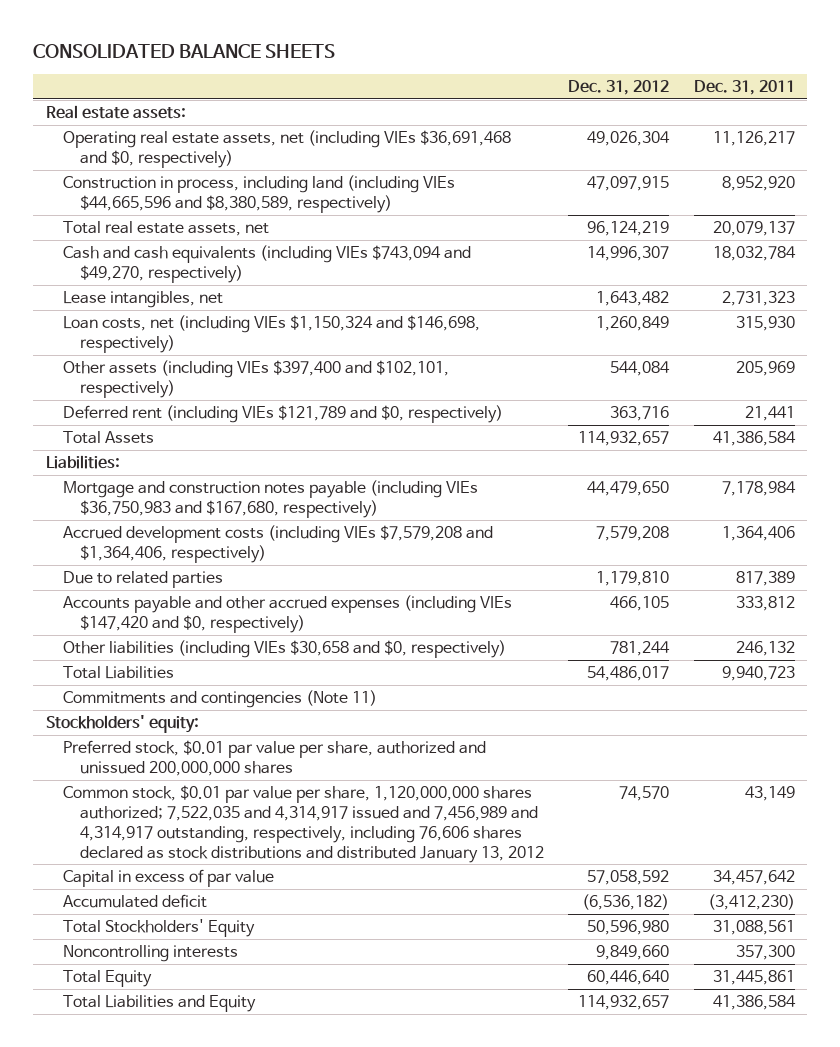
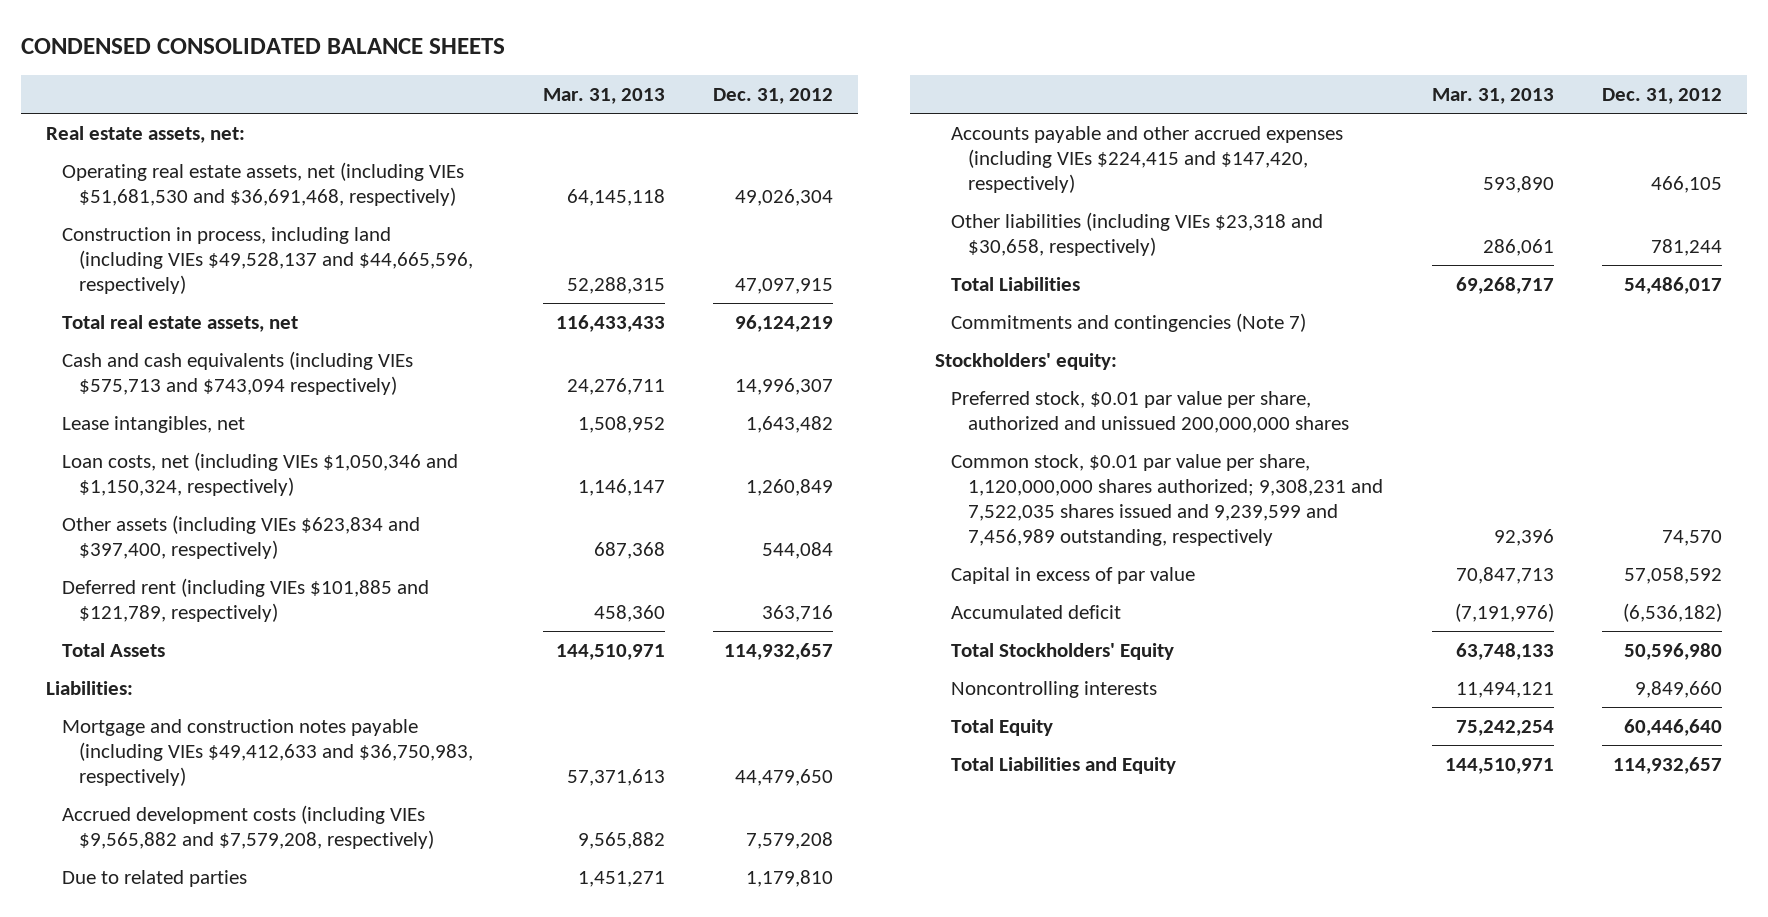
- CONSOLIDATED BALANCE SHEETS
+ CONDENSED CONSOLIDATED BALANCE SHEETS
- | Dec. 31, 2012 | Dec. 31, 2011
+ | Mar. 31, 2013 | Dec. 31, 2012
- Real estate assets:
- Operating real estate assets, net (including VIEs $36,691,468 and $0, respectively) | 49,026,304 | 11,126,217
- Construction in process, including land (including VIEs $44,665,596 and $8,380,589, respectively) | 47,097,915 | 8,952,920
+ Real estate assets, net:
+ Operating real estate assets, net (including VIEs $51,681,530 and $36,691,468, respectively) | 64,145,118 | 49,026,304
+ Construction in process, including land (including VIEs $49,528,137 and $44,665,596, respectively) | 52,288,315 | 47,097,915
- Cash and cash equivalents (including VIEs $743,094 and $49,270, respectively) | 14,996,307 | 18,032,784
+ Cash and cash equivalents (including VIEs $575,713 and $743,094 respectively) | 24,276,711 | 14,996,307
- Loan costs, net (including VIEs $1,150,324 and $146,698, respectively) | 1,260,849 | 315,930
- Other assets (including VIEs $397,400 and $102,101, respectively) | 544,084 | 205,969
- Deferred rent (including VIEs $121,789 and $0, respectively) | 363,716 | 21,441
+ Loan costs, net (including VIEs $1,050,346 and $1,150,324, respectively) | 1,146,147 | 1,260,849
+ Other assets (including VIEs $623,834 and $397,400, respectively) | 687,368 | 544,084
+ Deferred rent (including VIEs $101,885 and $121,789, respectively) | 458,360 | 363,716
- Mortgage and construction notes payable (including VIEs $36,750,983 and $167,680, respectively) | 44,479,650 | 7,178,984
- Accrued development costs (including VIEs $7,579,208 and $1,364,406, respectively) | 7,579,208 | 1,364,406
+ Mortgage and construction notes payable (including VIEs $49,412,633 and $36,750,983, respectively) | 57,371,613 | 44,479,650
+ Accrued development costs (including VIEs $9,565,882 and $7,579,208, respectively) | 9,565,882 | 7,579,208
- Accounts payable and other accrued expenses (including VIEs $147,420 and $0, respectively) | 466,105 | 333,812
- Other liabilities (including VIEs $30,658 and $0, respectively) | 781,244 | 246,132
+ Accounts payable and other accrued expenses (including VIEs $224,415 and $147,420, respectively) | 593,890 | 466,105
+ Other liabilities (including VIEs $23,318 and $30,658, respectively) | 286,061 | 781,244
- Commitments and contingencies (Note 11)
+ Commitments and contingencies (Note 7)
- Common stock, $0.01 par value per share, 1,120,000,000 shares authorized; 7,522,035 and 4,314,917 issued and 7,456,989 and 4,314,917 outstanding, respectively, including 76,606 shares declared as stock distributions and distributed January 13, 2012 | 74,570 | 43,149
+ Common stock, $0.01 par value per share, 1,120,000,000 shares authorized; 9,308,231 and 7,522,035 shares issued and 9,239,599 and 7,456,989 outstanding, respectively | 92,396 | 74,570

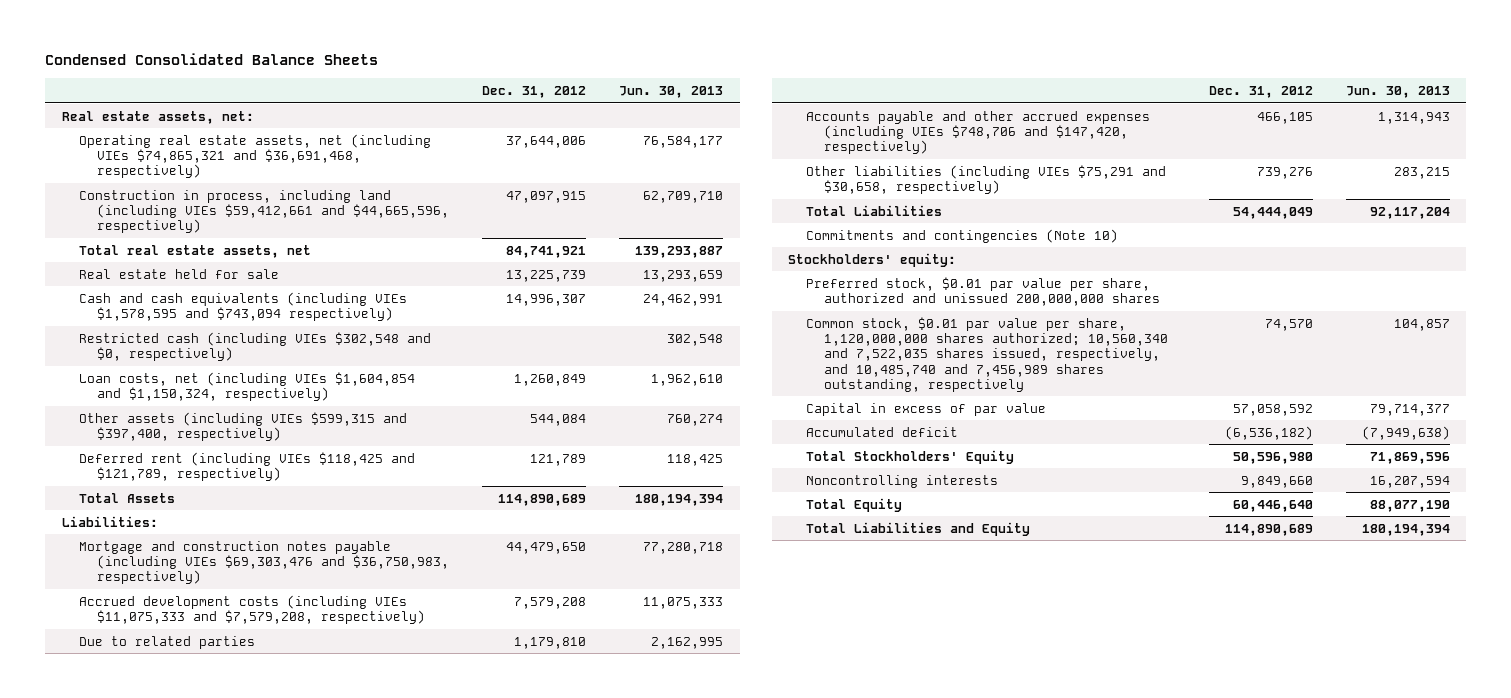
- CONDENSED CONSOLIDATED BALANCE SHEETS
+ Condensed Consolidated Balance Sheets
- | Mar. 31, 2013 | Dec. 31, 2012
+ | Dec. 31, 2012 | Jun. 30, 2013
- Operating real estate assets, net (including VIEs $51,681,530 and $36,691,468, respectively) | 64,145,118 | 49,026,304
- Construction in process, including land (including VIEs $49,528,137 and $44,665,596, respectively) | 52,288,315 | 47,097,915
- Total real estate assets, net | 116,433,433 | 96,124,219
- Cash and cash equivalents (including VIEs $575,713 and $743,094 respectively) | 24,276,711 | 14,996,307
- Lease intangibles, net | 1,508,952 | 1,643,482
- Loan costs, net (including VIEs $1,050,346 and $1,150,324, respectively) | 1,146,147 | 1,260,849
- Other assets (including VIEs $623,834 and $397,400, respectively) | 687,368 | 544,084
- Deferred rent (including VIEs $101,885 and $121,789, respectively) | 458,360 | 363,716
- Total Assets | 144,510,971 | 114,932,657
+ Operating real estate assets, net (including VIEs $74,865,321 and $36,691,468, respectively) | 37,644,006 | 76,584,177
+ Construction in process, including land (including VIEs $59,412,661 and $44,665,596, respectively) | 47,097,915 | 62,709,710
+ Total real estate assets, net | 84,741,921 | 139,293,887
+ Real estate held for sale | 13,225,739 | 13,293,659
+ Cash and cash equivalents (including VIEs $1,578,595 and $743,094 respectively) | 14,996,307 | 24,462,991
+ Restricted cash (including VIEs $302,548 and $0, respectively) | | 302,548
+ Loan costs, net (including VIEs $1,604,854 and $1,150,324, respectively) | 1,260,849 | 1,962,610
+ Other assets (including VIEs $599,315 and $397,400, respectively) | 544,084 | 760,274
+ Deferred rent (including VIEs $118,425 and $121,789, respectively) | 121,789 | 118,425
+ Total Assets | 114,890,689 | 180,194,394
- Mortgage and construction notes payable (including VIEs $49,412,633 and $36,750,983, respectively) | 57,371,613 | 44,479,650
- Accrued development costs (including VIEs $9,565,882 and $7,579,208, respectively) | 9,565,882 | 7,579,208
+ Mortgage and construction notes payable (including VIEs $69,303,476 and $36,750,983, respectively) | 44,479,650 | 77,280,718
+ Accrued development costs (including VIEs $11,075,333 and $7,579,208, respectively) | 7,579,208 | 11,075,333
- Accounts payable and other accrued expenses (including VIEs $224,415 and $147,420, respectively) | 593,890 | 466,105
- Other liabilities (including VIEs $23,318 and $30,658, respectively) | 286,061 | 781,244
- Total Liabilities | 69,268,717 | 54,486,017
- Commitments and contingencies (Note 7)
+ Accounts payable and other accrued expenses (including VIEs $748,706 and $147,420, respectively) | 466,105 | 1,314,943
+ Other liabilities (including VIEs $75,291 and $30,658, respectively) | 739,276 | 283,215
+ Total Liabilities | 54,444,049 | 92,117,204
+ Commitments and contingencies (Note 10)
- Common stock, $0.01 par value per share, 1,120,000,000 shares authorized; 9,308,231 and 7,522,035 shares issued and 9,239,599 and 7,456,989 outstanding, respectively | 92,396 | 74,570
+ Common stock, $0.01 par value per share, 1,120,000,000 shares authorized; 10,560,340 and 7,522,035 shares issued, respectively, and 10,485,740 and 7,456,989 shares outstanding, respectively | 74,570 | 104,857
- Total Liabilities and Equity | 144,510,971 | 114,932,657
+ Total Liabilities and Equity | 114,890,689 | 180,194,394

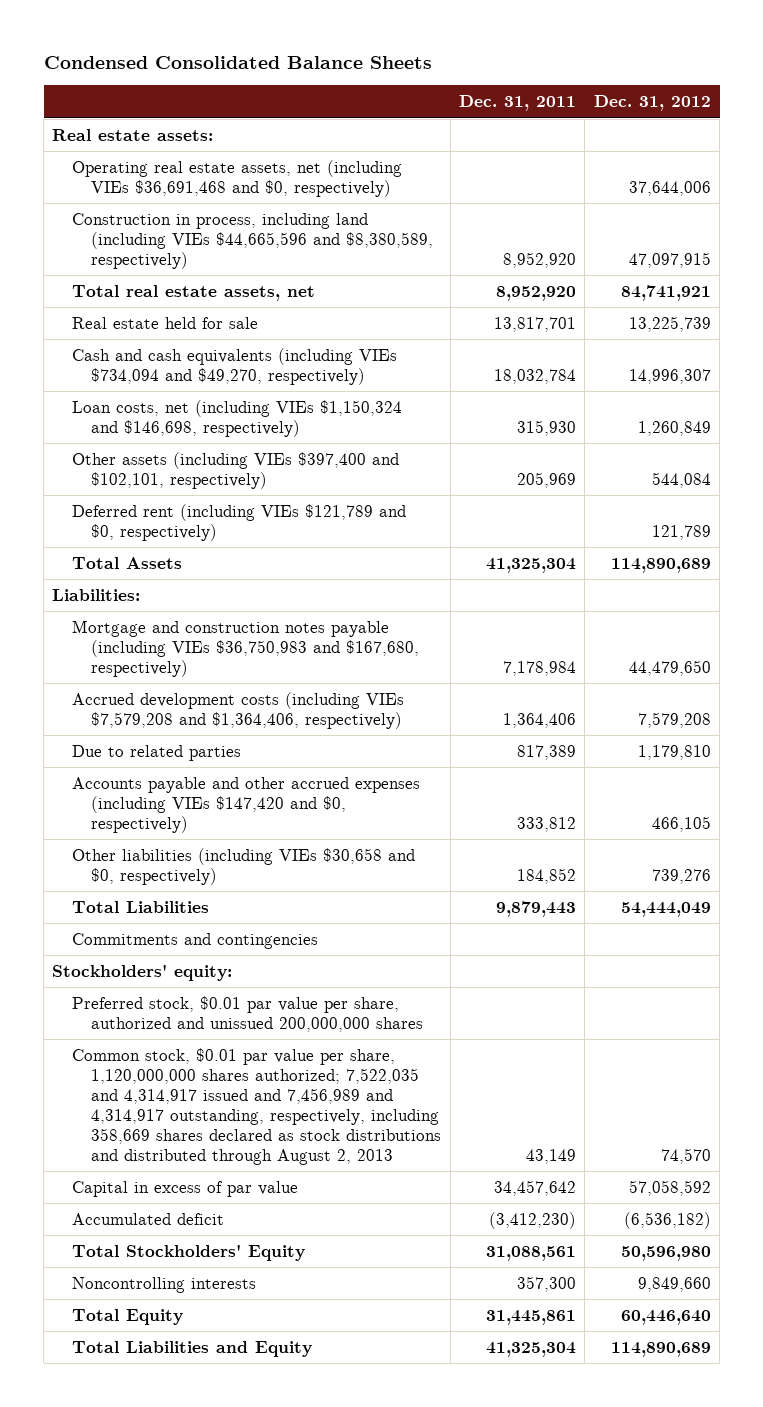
- | Dec. 31, 2012 | Jun. 30, 2013
+ | Dec. 31, 2011 | Dec. 31, 2012
- Real estate assets, net:
- Operating real estate assets, net (including VIEs $74,865,321 and $36,691,468, respectively) | 37,644,006 | 76,584,177
- Construction in process, including land (including VIEs $59,412,661 and $44,665,596, respectively) | 47,097,915 | 62,709,710
+ Real estate assets:
+ Operating real estate assets, net (including VIEs $36,691,468 and $0, respectively) | | 37,644,006
+ Construction in process, including land (including VIEs $44,665,596 and $8,380,589, respectively) | 8,952,920 | 47,097,915
- Cash and cash equivalents (including VIEs $1,578,595 and $743,094 respectively) | 14,996,307 | 24,462,991
- Restricted cash (including VIEs $302,548 and $0, respectively) | | 302,548
- Loan costs, net (including VIEs $1,604,854 and $1,150,324, respectively) | 1,260,849 | 1,962,610
- Other assets (including VIEs $599,315 and $397,400, respectively) | 544,084 | 760,274
- Deferred rent (including VIEs $118,425 and $121,789, respectively) | 121,789 | 118,425
+ Cash and cash equivalents (including VIEs $734,094 and $49,270, respectively) | 18,032,784 | 14,996,307
+ Loan costs, net (including VIEs $1,150,324 and $146,698, respectively) | 315,930 | 1,260,849
+ Other assets (including VIEs $397,400 and $102,101, respectively) | 205,969 | 544,084
+ Deferred rent (including VIEs $121,789 and $0, respectively) | | 121,789
- Mortgage and construction notes payable (including VIEs $69,303,476 and $36,750,983, respectively) | 44,479,650 | 77,280,718
- Accrued development costs (including VIEs $11,075,333 and $7,579,208, respectively) | 7,579,208 | 11,075,333
+ Mortgage and construction notes payable (including VIEs $36,750,983 and $167,680, respectively) | 7,178,984 | 44,479,650
+ Accrued development costs (including VIEs $7,579,208 and $1,364,406, respectively) | 1,364,406 | 7,579,208
- Accounts payable and other accrued expenses (including VIEs $748,706 and $147,420, respectively) | 466,105 | 1,314,943
- Other liabilities (including VIEs $75,291 and $30,658, respectively) | 739,276 | 283,215
+ Accounts payable and other accrued expenses (including VIEs $147,420 and $0, respectively) | 333,812 | 466,105
+ Other liabilities (including VIEs $30,658 and $0, respectively) | 184,852 | 739,276
- Commitments and contingencies (Note 10)
+ Commitments and contingencies
- Common stock, $0.01 par value per share, 1,120,000,000 shares authorized; 10,560,340 and 7,522,035 shares issued, respectively, and 10,485,740 and 7,456,989 shares outstanding, respectively | 74,570 | 104,857
+ Common stock, $0.01 par value per share, 1,120,000,000 shares authorized; 7,522,035 and 4,314,917 issued and 7,456,989 and 4,314,917 outstanding, respectively, including 358,669 shares declared as stock distributions and distributed through August 2, 2013 | 43,149 | 74,570

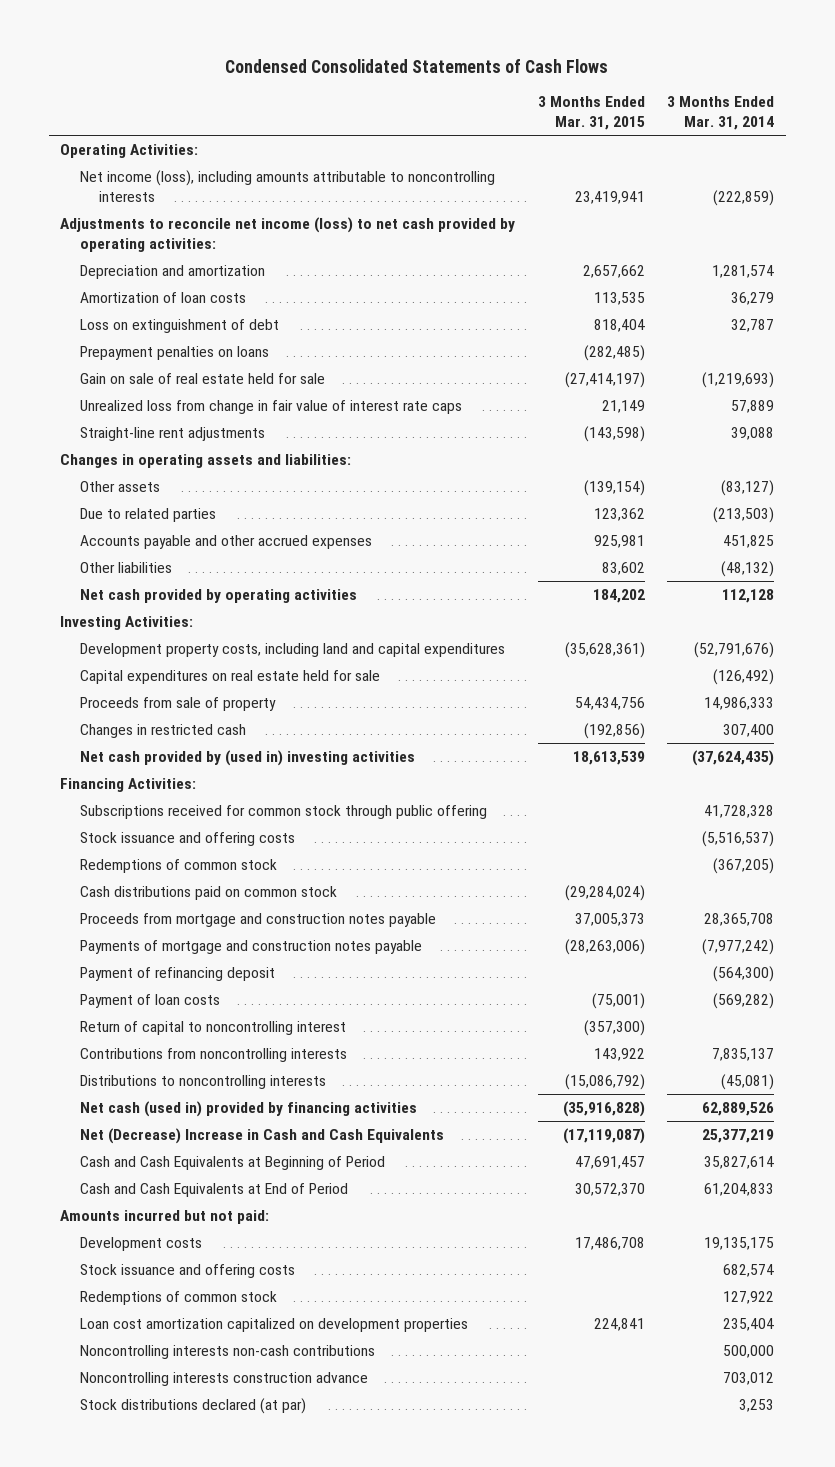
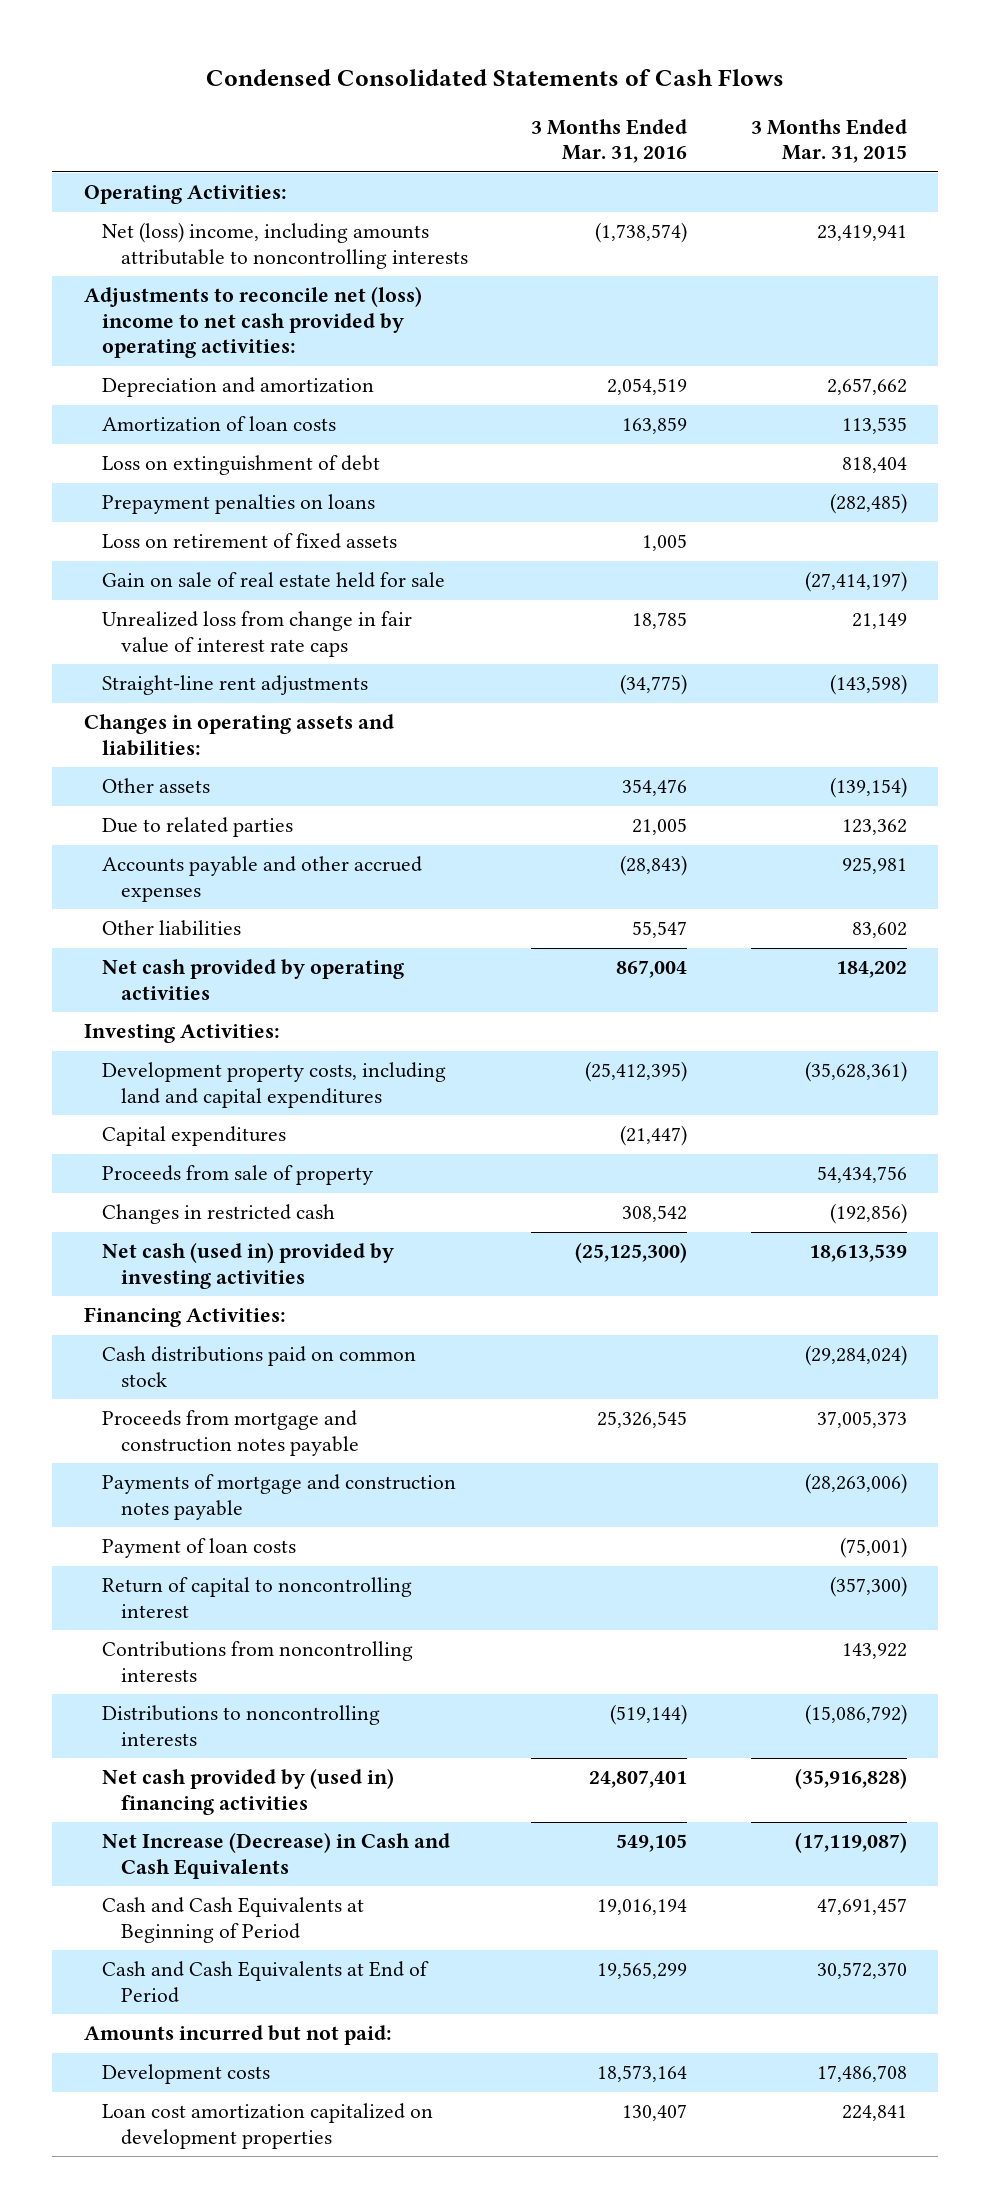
- | 3 Months Ended Mar. 31, 2015 | 3 Months Ended Mar. 31, 2014
+ | 3 Months Ended Mar. 31, 2016 | 3 Months Ended Mar. 31, 2015
- Net income (loss), including amounts attributable to noncontrolling interests | 23,419,941 | (222,859)
- Adjustments to reconcile net income (loss) to net cash provided by operating activities:
+ Net (loss) income, including amounts attributable to noncontrolling interests | (1,738,574) | 23,419,941
+ Adjustments to reconcile net (loss) income to net cash provided by operating activities:
+ Loss on retirement of fixed assets | 1,005 |
- Capital expenditures on real estate held for sale | | (126,492)
+ Capital expenditures | (21,447) |
- Net cash provided by (used in) investing activities | 18,613,539 | (37,624,435)
+ Net cash (used in) provided by investing activities | (25,125,300) | 18,613,539
- Subscriptions received for common stock through public offering | | 41,728,328
- Stock issuance and offering costs | | (5,516,537)
- Redemptions of common stock | | (367,205)
- Payment of refinancing deposit | | (564,300)
- Net cash (used in) provided by financing activities | (35,916,828) | 62,889,526
- Net (Decrease) Increase in Cash and Cash Equivalents | (17,119,087) | 25,377,219
+ Net cash provided by (used in) financing activities | 24,807,401 | (35,916,828)
+ Net Increase (Decrease) in Cash and Cash Equivalents | 549,105 | (17,119,087)
- Stock issuance and offering costs | | 682,574
- Redemptions of common stock | | 127,922
- Noncontrolling interests non-cash contributions | | 500,000
- Noncontrolling interests construction advance | | 703,012
- Stock distributions declared (at par) | | 3,253

